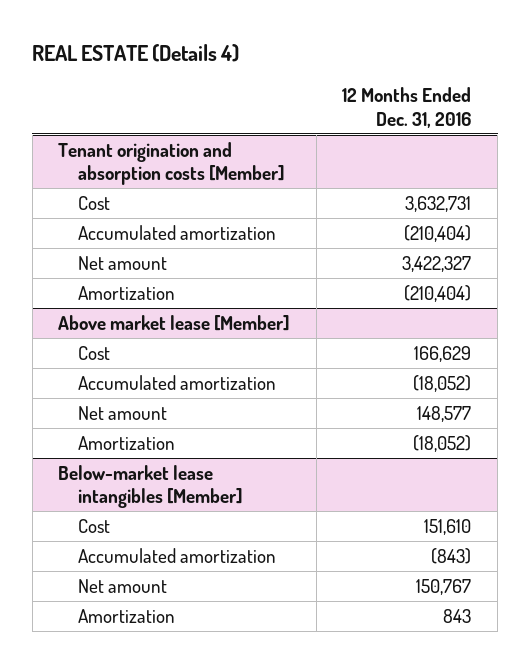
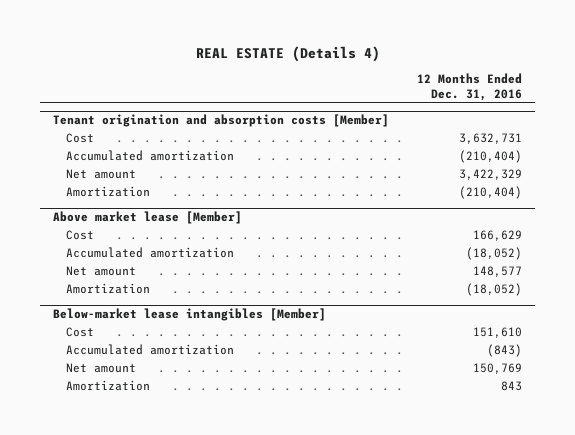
@ Tenant origination and absorption costs [Member]
- Net amount | 3,422,327
+ Net amount | 3,422,329
@ Below-market lease intangibles [Member]
- Net amount | 150,767
+ Net amount | 150,769

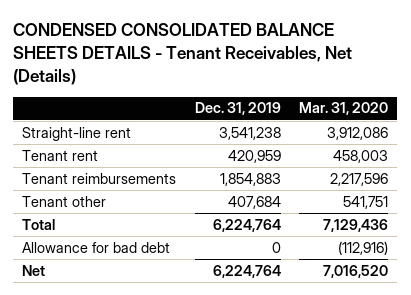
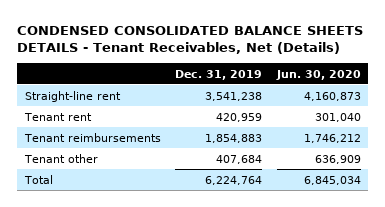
- | Dec. 31, 2019 | Mar. 31, 2020
+ | Dec. 31, 2019 | Jun. 30, 2020
- Allowance for bad debt | 0 | (112,916)
- Net | 6,224,764 | 7,016,520

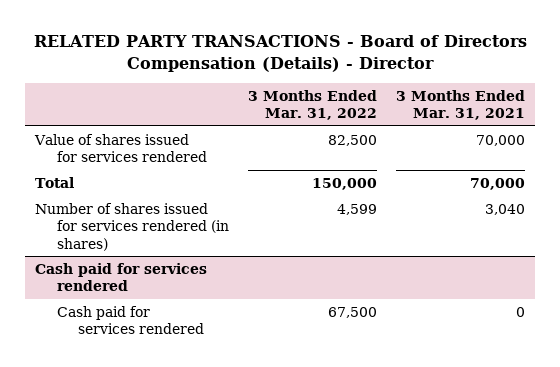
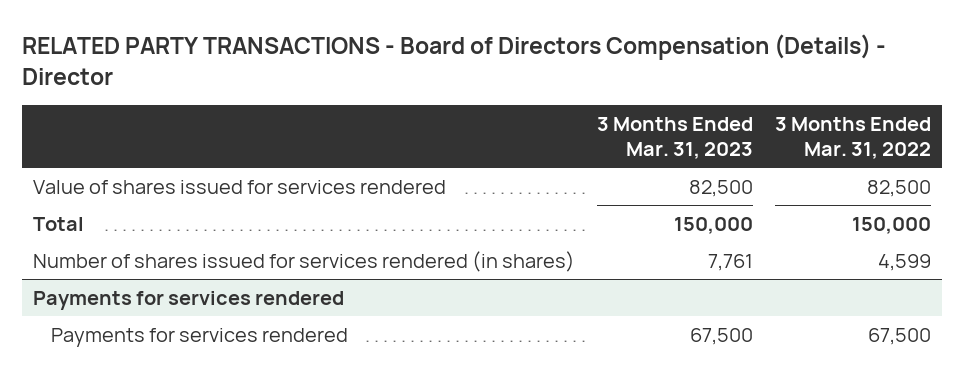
- | 3 Months Ended Mar. 31, 2022 | 3 Months Ended Mar. 31, 2021
+ | 3 Months Ended Mar. 31, 2023 | 3 Months Ended Mar. 31, 2022
- Cash paid for services rendered
- Cash paid for services rendered | 67,500 | 0
+ Payments for services rendered
+ Payments for services rendered | 67,500 | 67,500

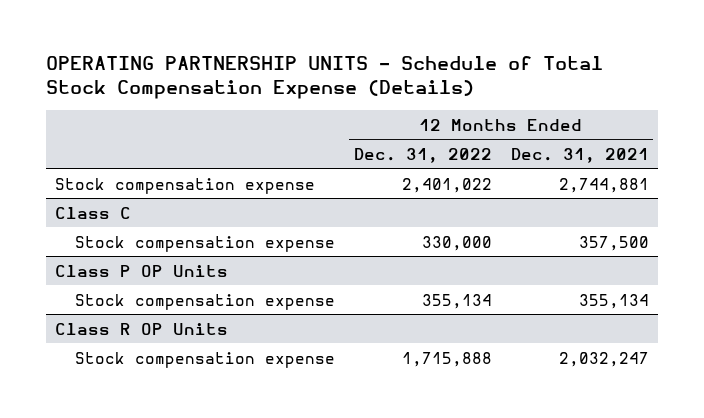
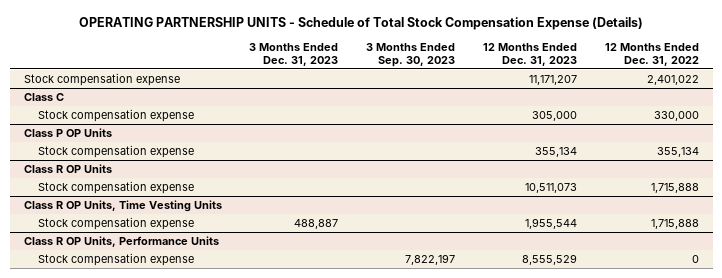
- | 12 Months Ended Dec. 31, 2022 | 12 Months Ended Dec. 31, 2021
+ | 3 Months Ended Dec. 31, 2023 | 3 Months Ended Sep. 30, 2023 | 12 Months Ended Dec. 31, 2023 | 12 Months Ended Dec. 31, 2022
+ Class R OP Units, Time Vesting Units
+ Stock compensation expense | 488,887 | | 1,955,544 | 1,715,888
+ Class R OP Units, Performance Units
+ Stock compensation expense | | 7,822,197 | 8,555,529 | 0

